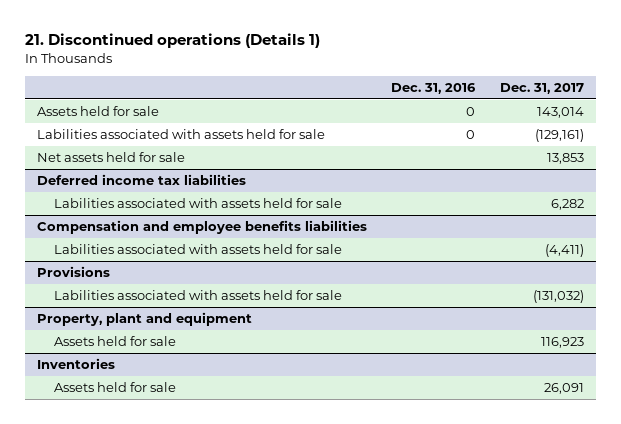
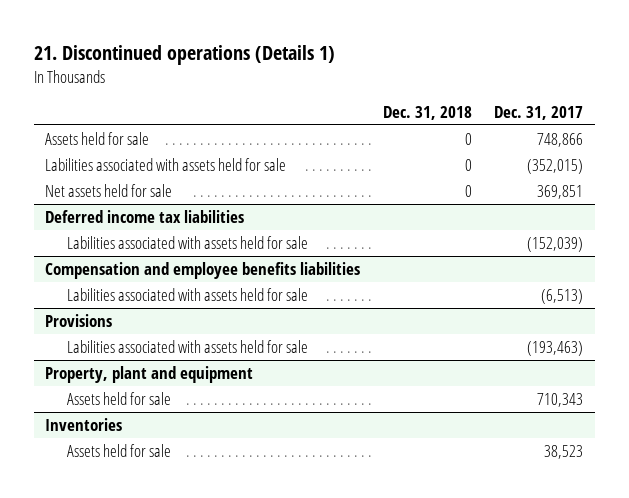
- | Dec. 31, 2016 | Dec. 31, 2017
+ | Dec. 31, 2018 | Dec. 31, 2017
- Assets held for sale | 0 | 143,014
- Labilities associated with assets held for sale | 0 | (129,161)
- Net assets held for sale | | 13,853
+ Assets held for sale | 0 | 748,866
+ Labilities associated with assets held for sale | 0 | (352,015)
+ Net assets held for sale | 0 | 369,851
@ Deferred income tax liabilities
- Labilities associated with assets held for sale | | 6,282
+ Labilities associated with assets held for sale | | (152,039)
@ Compensation and employee benefits liabilities
- Labilities associated with assets held for sale | | (4,411)
+ Labilities associated with assets held for sale | | (6,513)
@ Provisions
- Labilities associated with assets held for sale | | (131,032)
+ Labilities associated with assets held for sale | | (193,463)
@ Property, plant and equipment
- Assets held for sale | | 116,923
+ Assets held for sale | | 710,343
@ Inventories
- Assets held for sale | | 26,091
+ Assets held for sale | | 38,523

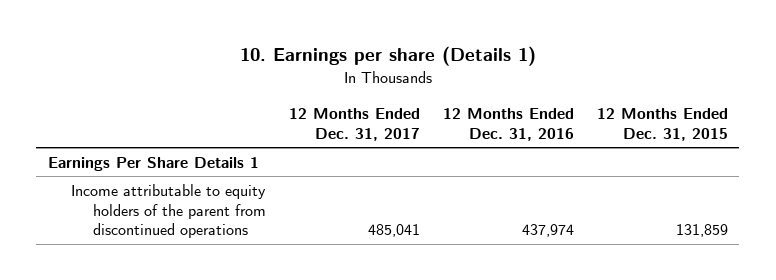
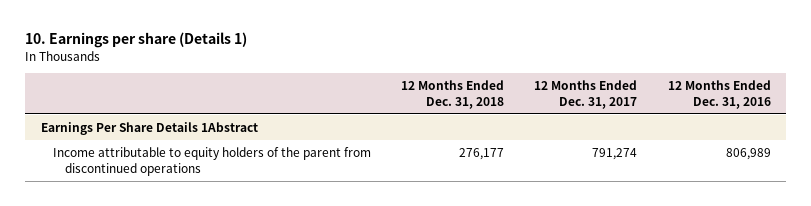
- | 12 Months Ended Dec. 31, 2017 | 12 Months Ended Dec. 31, 2016 | 12 Months Ended Dec. 31, 2015
+ | 12 Months Ended Dec. 31, 2018 | 12 Months Ended Dec. 31, 2017 | 12 Months Ended Dec. 31, 2016
- Earnings Per Share Details 1
- Income attributable to equity holders of the parent from discontinued operations | 485,041 | 437,974 | 131,859
+ Earnings Per Share Details 1Abstract
+ Income attributable to equity holders of the parent from discontinued operations | 276,177 | 791,274 | 806,989

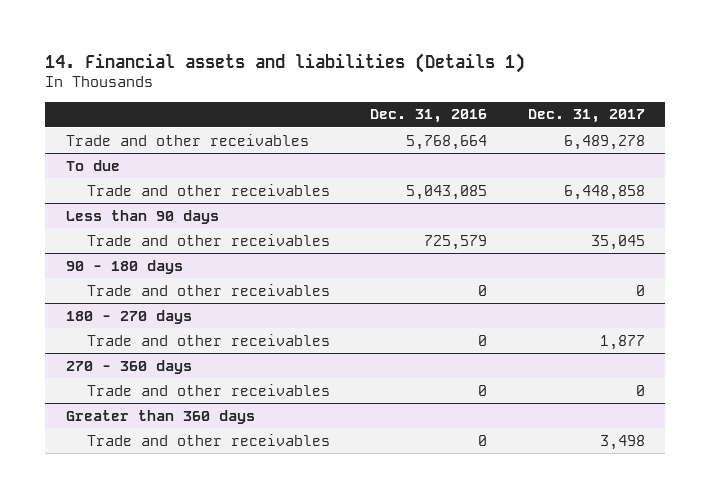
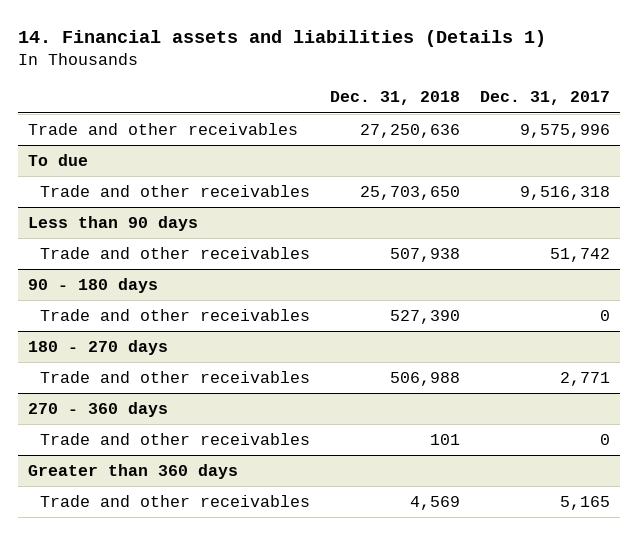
- | Dec. 31, 2016 | Dec. 31, 2017
+ | Dec. 31, 2018 | Dec. 31, 2017
- Trade and other receivables | 5,768,664 | 6,489,278
+ Trade and other receivables | 27,250,636 | 9,575,996
@ To due
- Trade and other receivables | 5,043,085 | 6,448,858
+ Trade and other receivables | 25,703,650 | 9,516,318
@ Less than 90 days
- Trade and other receivables | 725,579 | 35,045
+ Trade and other receivables | 507,938 | 51,742
@ 180 - 270 days
- Trade and other receivables | 0 | 1,877
+ Trade and other receivables | 506,988 | 2,771
@ Greater than 360 days
- Trade and other receivables | 0 | 3,498
+ Trade and other receivables | 4,569 | 5,165

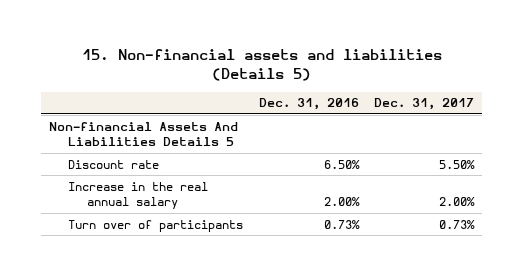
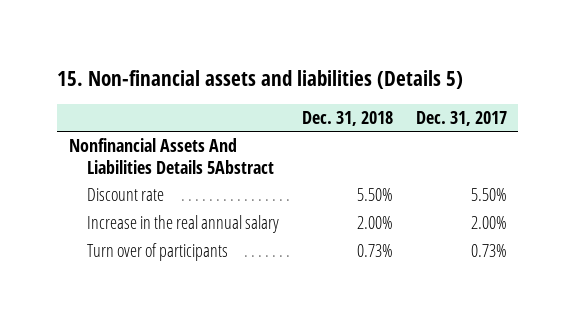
- | Dec. 31, 2016 | Dec. 31, 2017
+ | Dec. 31, 2018 | Dec. 31, 2017
- Non-financial Assets And Liabilities Details 5
+ Nonfinancial Assets And Liabilities Details 5Abstract

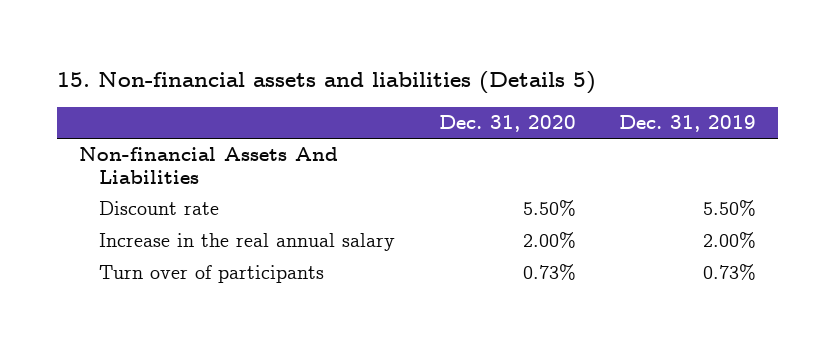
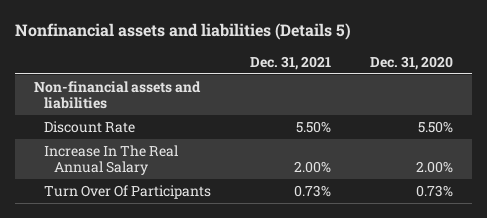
- 15. Non-financial assets and liabilities (Details 5)
+ Nonfinancial assets and liabilities (Details 5)
- | Dec. 31, 2020 | Dec. 31, 2019
+ | Dec. 31, 2021 | Dec. 31, 2020
- Non-financial Assets And Liabilities
- Discount rate | 5.50% | 5.50%
- Increase in the real annual salary | 2.00% | 2.00%
- Turn over of participants | 0.73% | 0.73%
+ Non-financial assets and liabilities
+ Discount Rate | 5.50% | 5.50%
+ Increase In The Real Annual Salary | 2.00% | 2.00%
+ Turn Over Of Participants | 0.73% | 0.73%

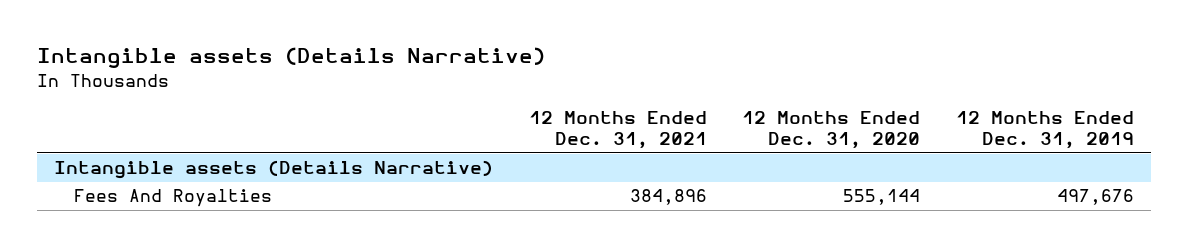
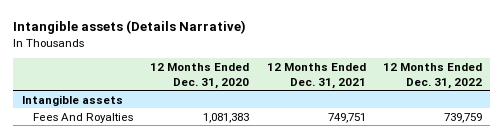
- | 12 Months Ended Dec. 31, 2021 | 12 Months Ended Dec. 31, 2020 | 12 Months Ended Dec. 31, 2019
+ | 12 Months Ended Dec. 31, 2020 | 12 Months Ended Dec. 31, 2021 | 12 Months Ended Dec. 31, 2022
- Intangible assets (Details Narrative)
- Fees And Royalties | 384,896 | 555,144 | 497,676
+ Intangible assets
+ Fees And Royalties | 1,081,383 | 749,751 | 739,759

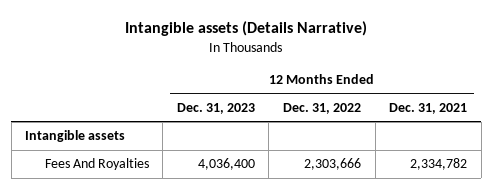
- | 12 Months Ended Dec. 31, 2020 | 12 Months Ended Dec. 31, 2021 | 12 Months Ended Dec. 31, 2022
+ | 12 Months Ended Dec. 31, 2023 | 12 Months Ended Dec. 31, 2022 | 12 Months Ended Dec. 31, 2021
- Fees And Royalties | 1,081,383 | 749,751 | 739,759
+ Fees And Royalties | 4,036,400 | 2,303,666 | 2,334,782

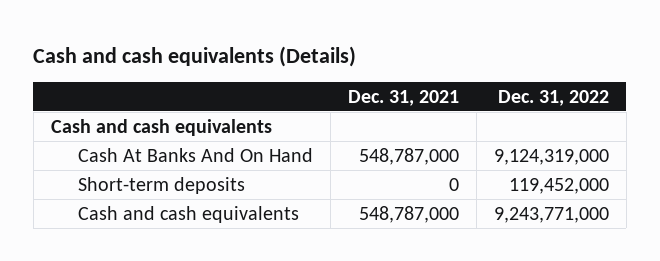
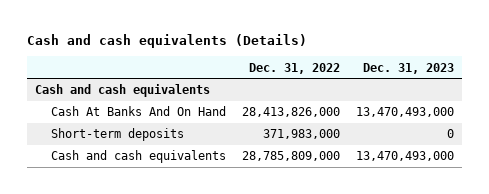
- | Dec. 31, 2021 | Dec. 31, 2022
+ | Dec. 31, 2022 | Dec. 31, 2023
- Cash At Banks And On Hand | 548,787,000 | 9,124,319,000
- Short-term deposits | 0 | 119,452,000
- Cash and cash equivalents | 548,787,000 | 9,243,771,000
+ Cash At Banks And On Hand | 28,413,826,000 | 13,470,493,000
+ Short-term deposits | 371,983,000 | 0
+ Cash and cash equivalents | 28,785,809,000 | 13,470,493,000

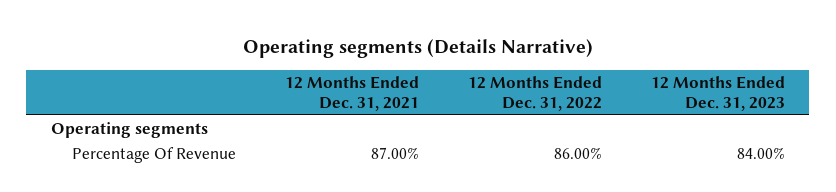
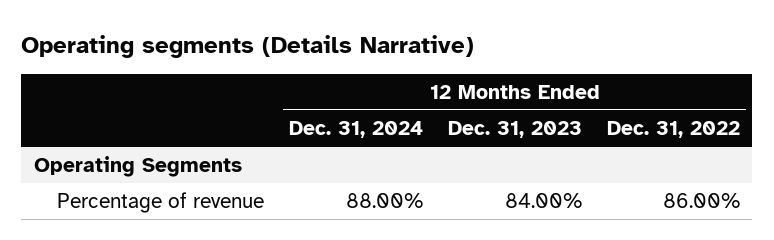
- | 12 Months Ended Dec. 31, 2021 | 12 Months Ended Dec. 31, 2022 | 12 Months Ended Dec. 31, 2023
+ | 12 Months Ended Dec. 31, 2024 | 12 Months Ended Dec. 31, 2023 | 12 Months Ended Dec. 31, 2022
- Operating segments
- Percentage Of Revenue | 87.00% | 86.00% | 84.00%
+ Operating Segments
+ Percentage of revenue | 88.00% | 84.00% | 86.00%

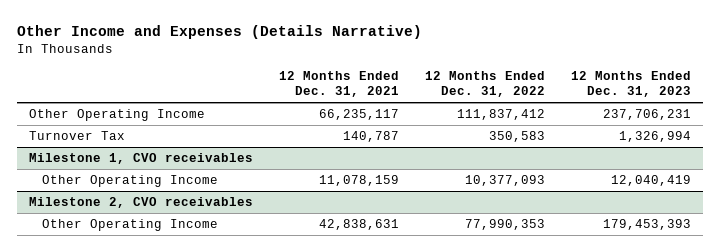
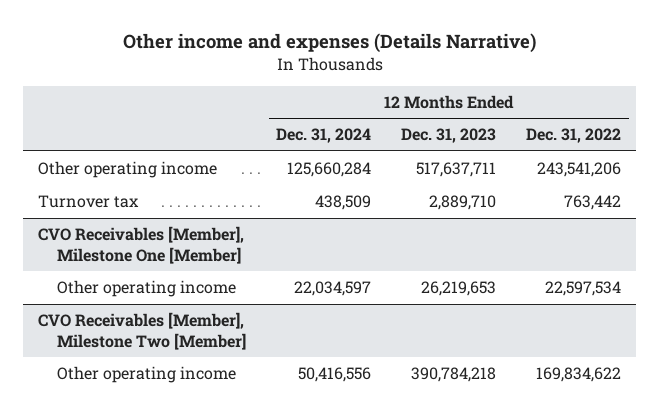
- Other Income and Expenses (Details Narrative)
+ Other income and expenses (Details Narrative)
- | 12 Months Ended Dec. 31, 2021 | 12 Months Ended Dec. 31, 2022 | 12 Months Ended Dec. 31, 2023
+ | 12 Months Ended Dec. 31, 2024 | 12 Months Ended Dec. 31, 2023 | 12 Months Ended Dec. 31, 2022
- Other Operating Income | 66,235,117 | 111,837,412 | 237,706,231
- Turnover Tax | 140,787 | 350,583 | 1,326,994
- Milestone 1, CVO receivables
- Other Operating Income | 11,078,159 | 10,377,093 | 12,040,419
- Milestone 2, CVO receivables
- Other Operating Income | 42,838,631 | 77,990,353 | 179,453,393
+ Other operating income | 125,660,284 | 517,637,711 | 243,541,206
+ Turnover tax | 438,509 | 2,889,710 | 763,442
+ CVO Receivables [Member], Milestone One [Member]
+ Other operating income | 22,034,597 | 26,219,653 | 22,597,534
+ CVO Receivables [Member], Milestone Two [Member]
+ Other operating income | 50,416,556 | 390,784,218 | 169,834,622

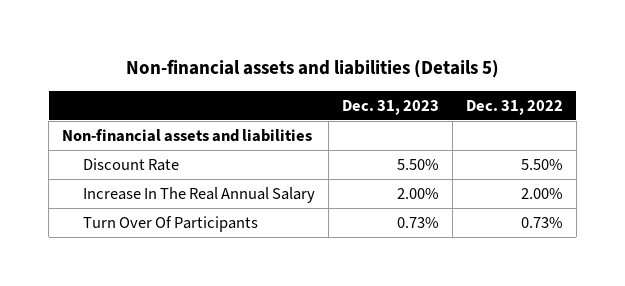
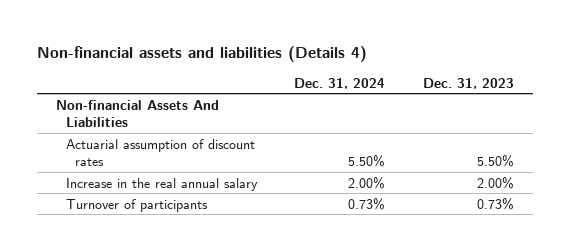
- Non-financial assets and liabilities (Details 5)
+ Non-financial assets and liabilities (Details 4)
- | Dec. 31, 2023 | Dec. 31, 2022
+ | Dec. 31, 2024 | Dec. 31, 2023
- Non-financial assets and liabilities
- Discount Rate | 5.50% | 5.50%
- Increase In The Real Annual Salary | 2.00% | 2.00%
- Turn Over Of Participants | 0.73% | 0.73%
+ Non-financial Assets And Liabilities
+ Actuarial assumption of discount rates | 5.50% | 5.50%
+ Increase in the real annual salary | 2.00% | 2.00%
+ Turnover of participants | 0.73% | 0.73%

